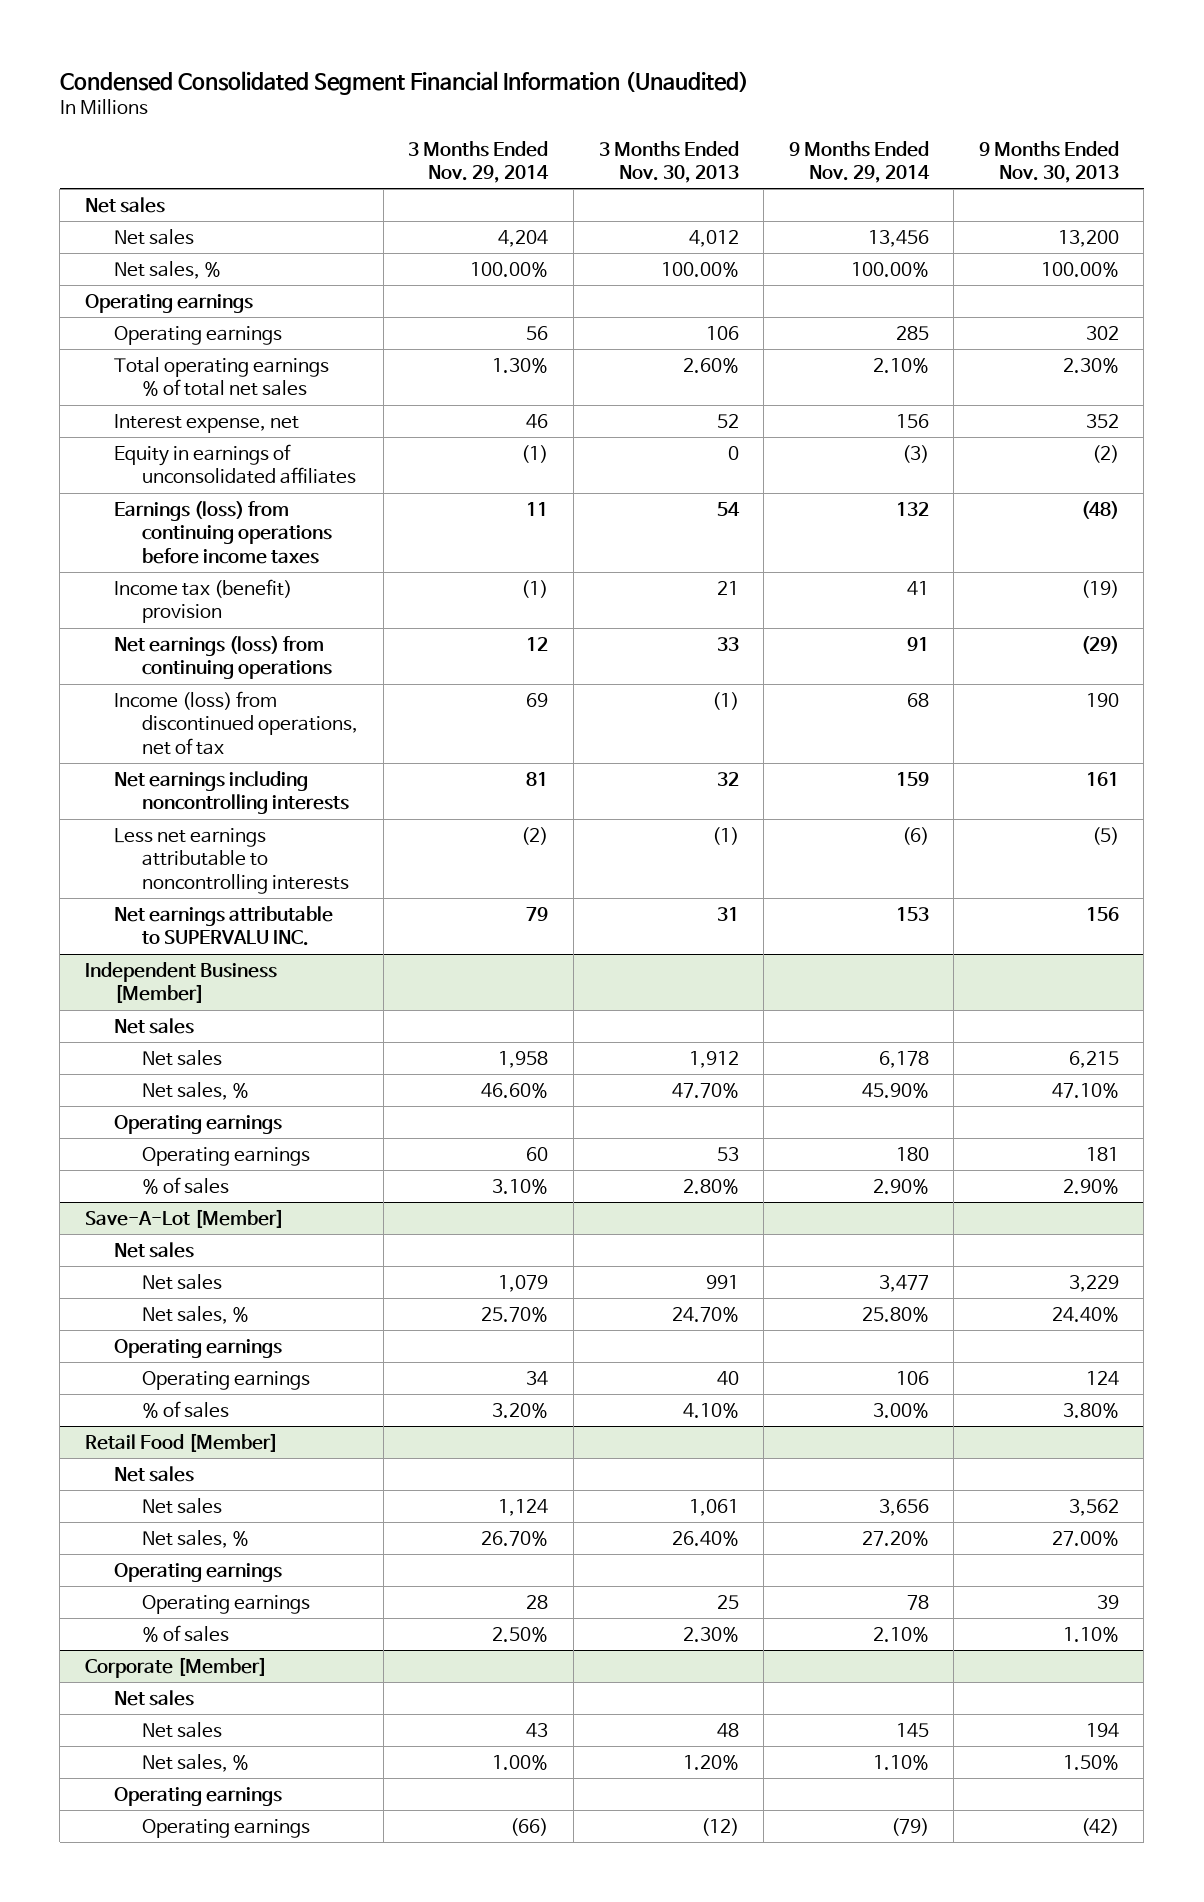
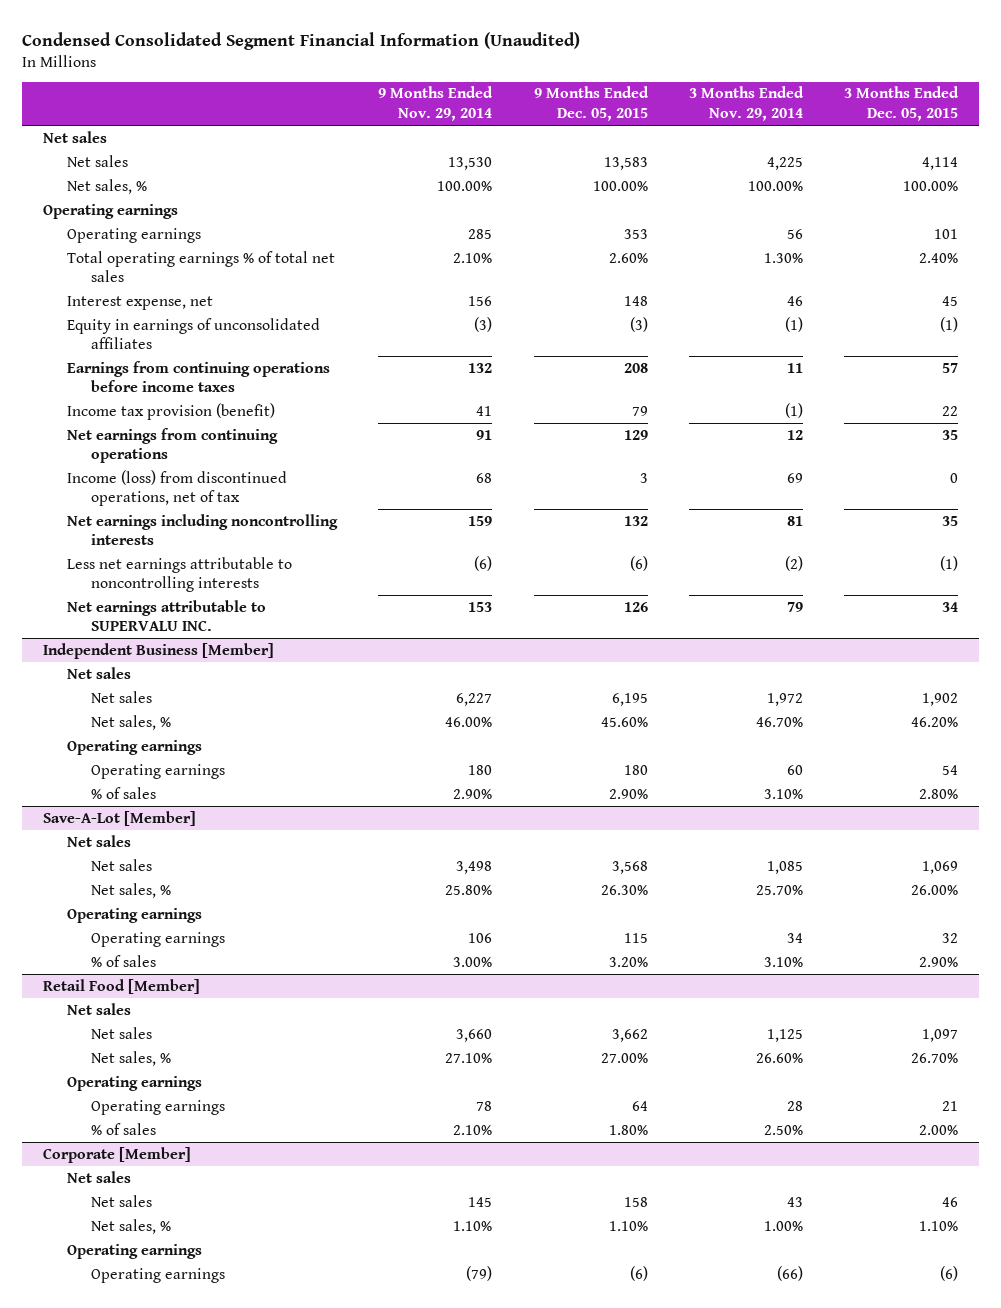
- | 3 Months Ended Nov. 29, 2014 | 3 Months Ended Nov. 30, 2013 | 9 Months Ended Nov. 29, 2014 | 9 Months Ended Nov. 30, 2013
+ | 9 Months Ended Nov. 29, 2014 | 9 Months Ended Dec. 05, 2015 | 3 Months Ended Nov. 29, 2014 | 3 Months Ended Dec. 05, 2015
- Net sales | 4,204 | 4,012 | 13,456 | 13,200
+ Net sales | 13,530 | 13,583 | 4,225 | 4,114
- Earnings (loss) from continuing operations before income taxes | 11 | 54 | 132 | (48)
- Income tax (benefit) provision | (1) | 21 | 41 | (19)
- Net earnings (loss) from continuing operations | 12 | 33 | 91 | (29)
+ Earnings from continuing operations before income taxes | 132 | 208 | 11 | 57
+ Income tax provision (benefit) | 41 | 79 | (1) | 22
+ Net earnings from continuing operations | 91 | 129 | 12 | 35
@ Independent Business [Member]
- Net sales | 1,958 | 1,912 | 6,178 | 6,215
- Net sales, % | 46.60% | 47.70% | 45.90% | 47.10%
+ Net sales | 6,227 | 6,195 | 1,972 | 1,902
+ Net sales, % | 46.00% | 45.60% | 46.70% | 46.20%
@ Save-A-Lot [Member]
- Net sales | 1,079 | 991 | 3,477 | 3,229
+ Net sales | 3,498 | 3,568 | 1,085 | 1,069
- % of sales | 3.20% | 4.10% | 3.00% | 3.80%
+ % of sales | 3.00% | 3.20% | 3.10% | 2.90%
@ Retail Food [Member]
- Net sales | 1,124 | 1,061 | 3,656 | 3,562
- Net sales, % | 26.70% | 26.40% | 27.20% | 27.00%
+ Net sales | 3,660 | 3,662 | 1,125 | 1,097
+ Net sales, % | 27.10% | 27.00% | 26.60% | 26.70%

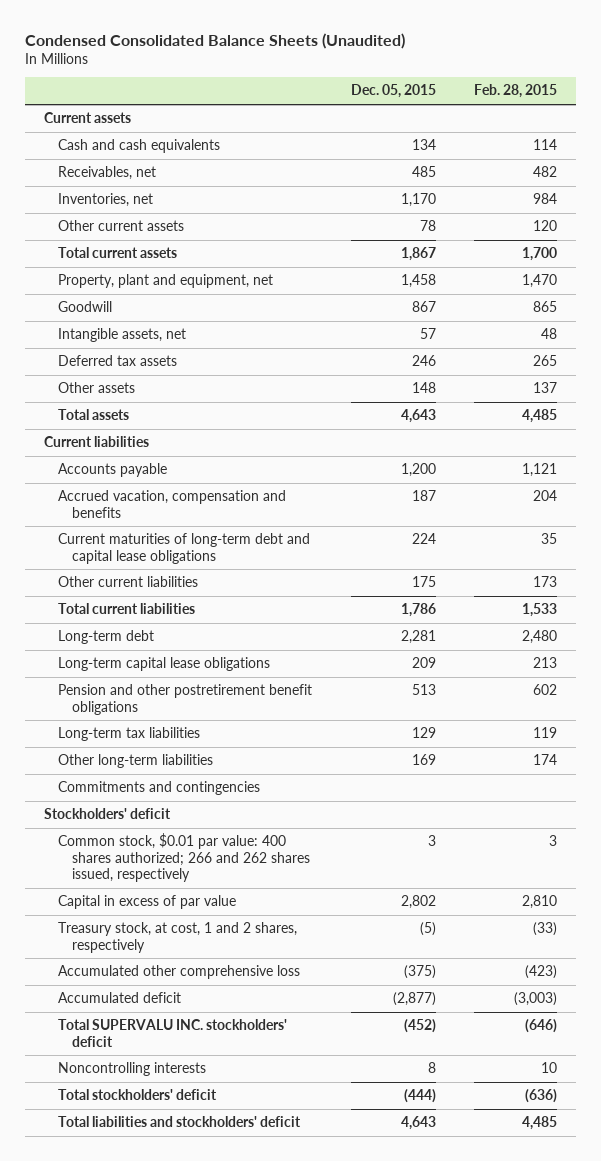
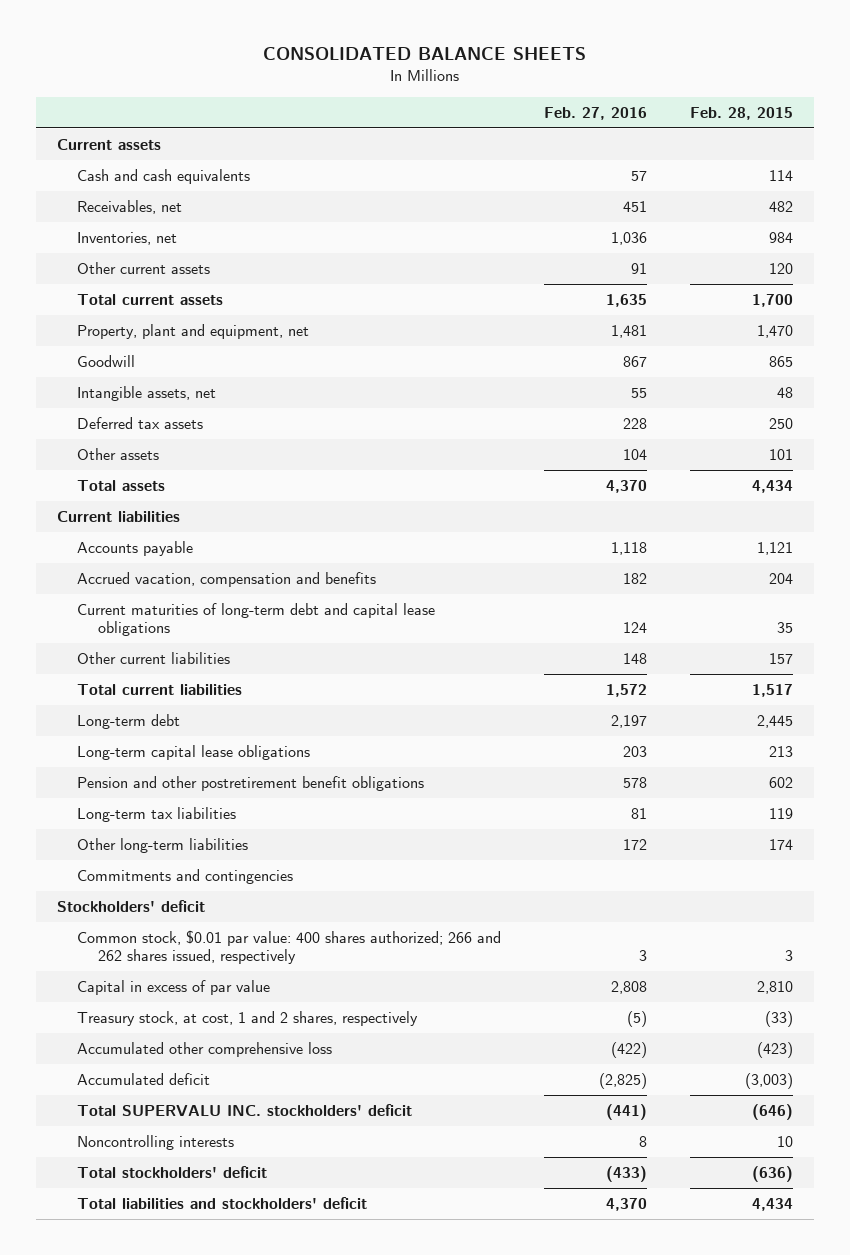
- Condensed Consolidated Balance Sheets (Unaudited)
+ CONSOLIDATED BALANCE SHEETS
- | Dec. 05, 2015 | Feb. 28, 2015
+ | Feb. 27, 2016 | Feb. 28, 2015
- Deferred tax assets | 246 | 265
- Other assets | 148 | 137
- Total assets | 4,643 | 4,485
+ Deferred tax assets | 228 | 250
+ Other assets | 104 | 101
+ Total assets | 4,370 | 4,434
- Other current liabilities | 175 | 173
- Total current liabilities | 1,786 | 1,533
- Long-term debt | 2,281 | 2,480
+ Other current liabilities | 148 | 157
+ Total current liabilities | 1,572 | 1,517
+ Long-term debt | 2,197 | 2,445
- Total liabilities and stockholders' deficit | 4,643 | 4,485
+ Total liabilities and stockholders' deficit | 4,370 | 4,434

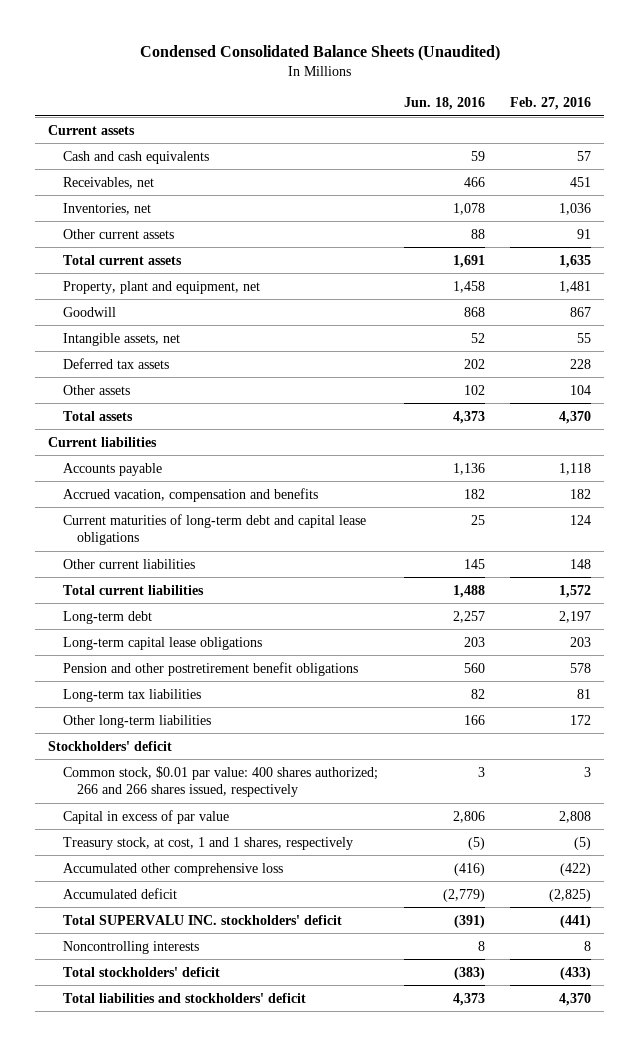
- CONSOLIDATED BALANCE SHEETS
+ Condensed Consolidated Balance Sheets (Unaudited)
- | Feb. 27, 2016 | Feb. 28, 2015
+ | Jun. 18, 2016 | Feb. 27, 2016
- Commitments and contingencies
- Common stock, $0.01 par value: 400 shares authorized; 266 and 262 shares issued, respectively | 3 | 3
+ Common stock, $0.01 par value: 400 shares authorized; 266 and 266 shares issued, respectively | 3 | 3
- Treasury stock, at cost, 1 and 2 shares, respectively | (5) | (33)
+ Treasury stock, at cost, 1 and 1 shares, respectively | (5) | (5)

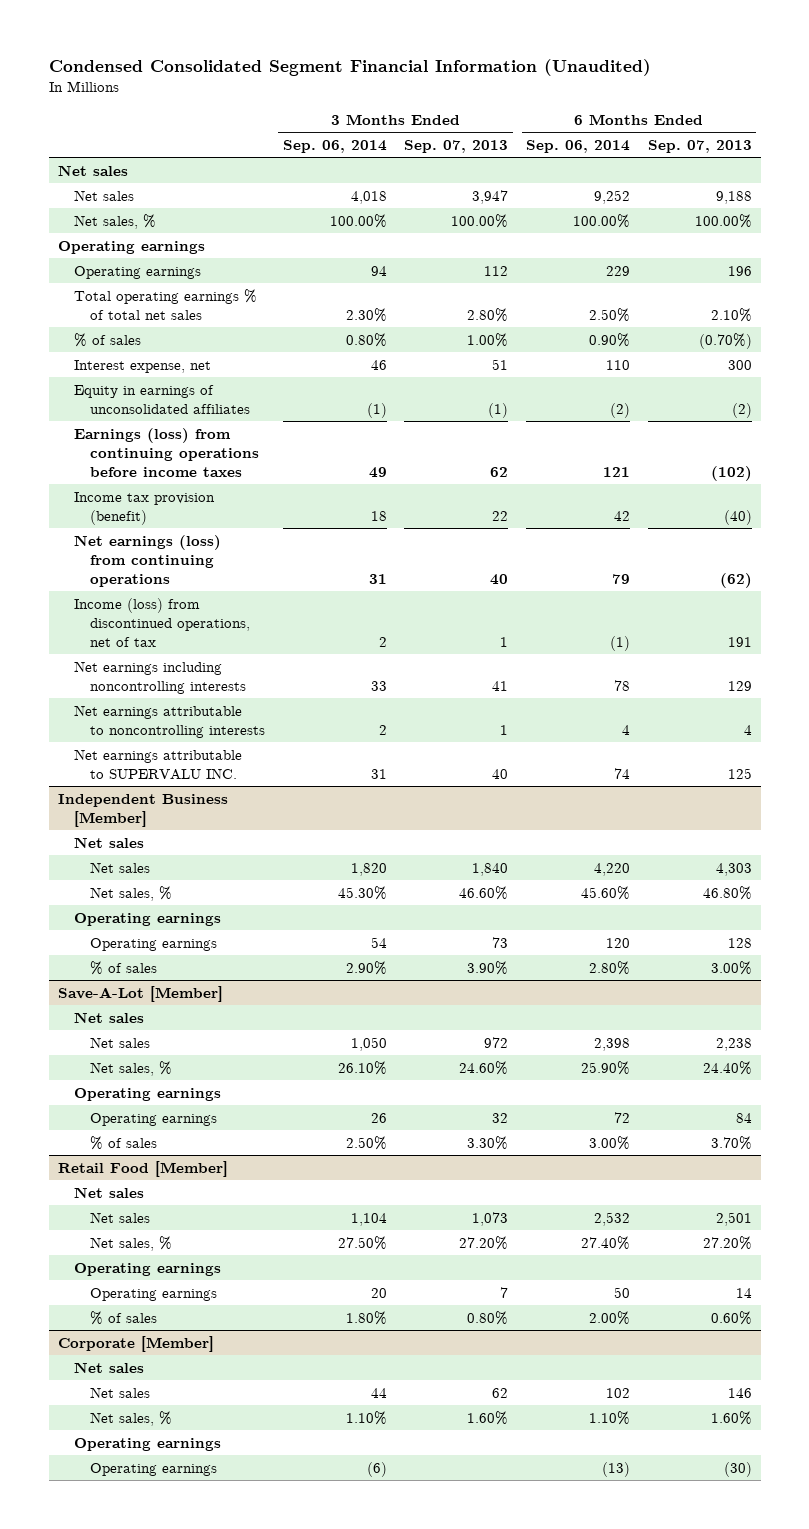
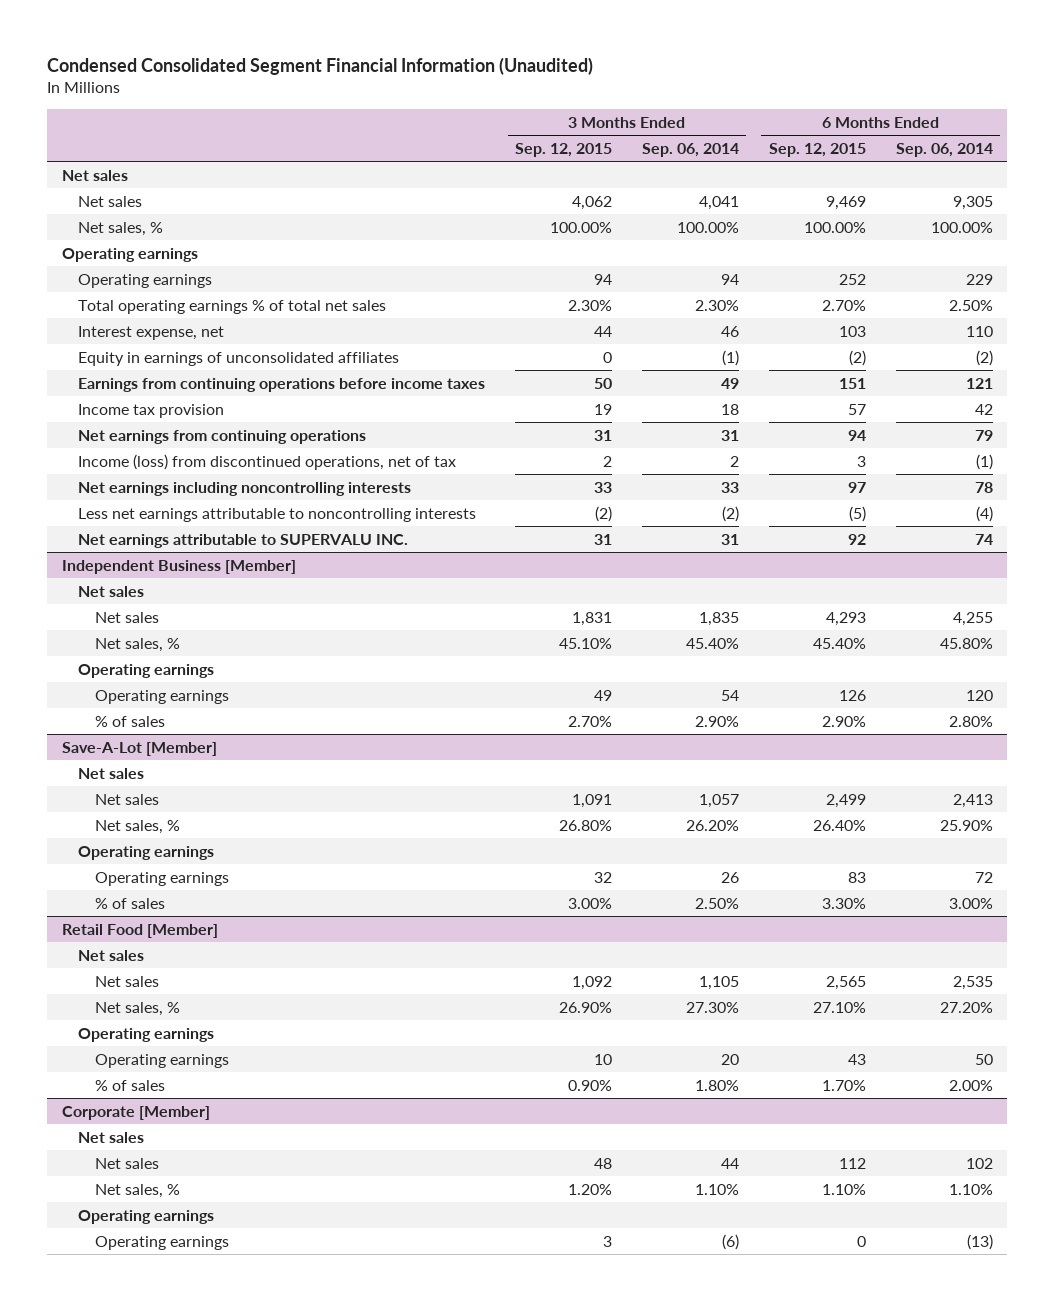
- | 3 Months Ended Sep. 06, 2014 | 3 Months Ended Sep. 07, 2013 | 6 Months Ended Sep. 06, 2014 | 6 Months Ended Sep. 07, 2013
+ | 3 Months Ended Sep. 12, 2015 | 3 Months Ended Sep. 06, 2014 | 6 Months Ended Sep. 12, 2015 | 6 Months Ended Sep. 06, 2014
- Net sales | 4,018 | 3,947 | 9,252 | 9,188
+ Net sales | 4,062 | 4,041 | 9,469 | 9,305
- % of sales | 0.80% | 1.00% | 0.90% | (0.70%)
- Earnings (loss) from continuing operations before income taxes | 49 | 62 | 121 | (102)
- Income tax provision (benefit) | 18 | 22 | 42 | (40)
- Net earnings (loss) from continuing operations | 31 | 40 | 79 | (62)
+ Earnings from continuing operations before income taxes | 50 | 49 | 151 | 121
+ Income tax provision | 19 | 18 | 57 | 42
+ Net earnings from continuing operations | 31 | 31 | 94 | 79
- Net earnings attributable to noncontrolling interests | 2 | 1 | 4 | 4
+ Less net earnings attributable to noncontrolling interests | (2) | (2) | (5) | (4)
@ Independent Business [Member]
- Net sales | 1,820 | 1,840 | 4,220 | 4,303
- Net sales, % | 45.30% | 46.60% | 45.60% | 46.80%
+ Net sales | 1,831 | 1,835 | 4,293 | 4,255
+ Net sales, % | 45.10% | 45.40% | 45.40% | 45.80%
@ Save-A-Lot [Member]
- Net sales | 1,050 | 972 | 2,398 | 2,238
- Net sales, % | 26.10% | 24.60% | 25.90% | 24.40%
+ Net sales | 1,091 | 1,057 | 2,499 | 2,413
+ Net sales, % | 26.80% | 26.20% | 26.40% | 25.90%
@ Retail Food [Member]
- Net sales | 1,104 | 1,073 | 2,532 | 2,501
- Net sales, % | 27.50% | 27.20% | 27.40% | 27.20%
+ Net sales | 1,092 | 1,105 | 2,565 | 2,535
+ Net sales, % | 26.90% | 27.30% | 27.10% | 27.20%

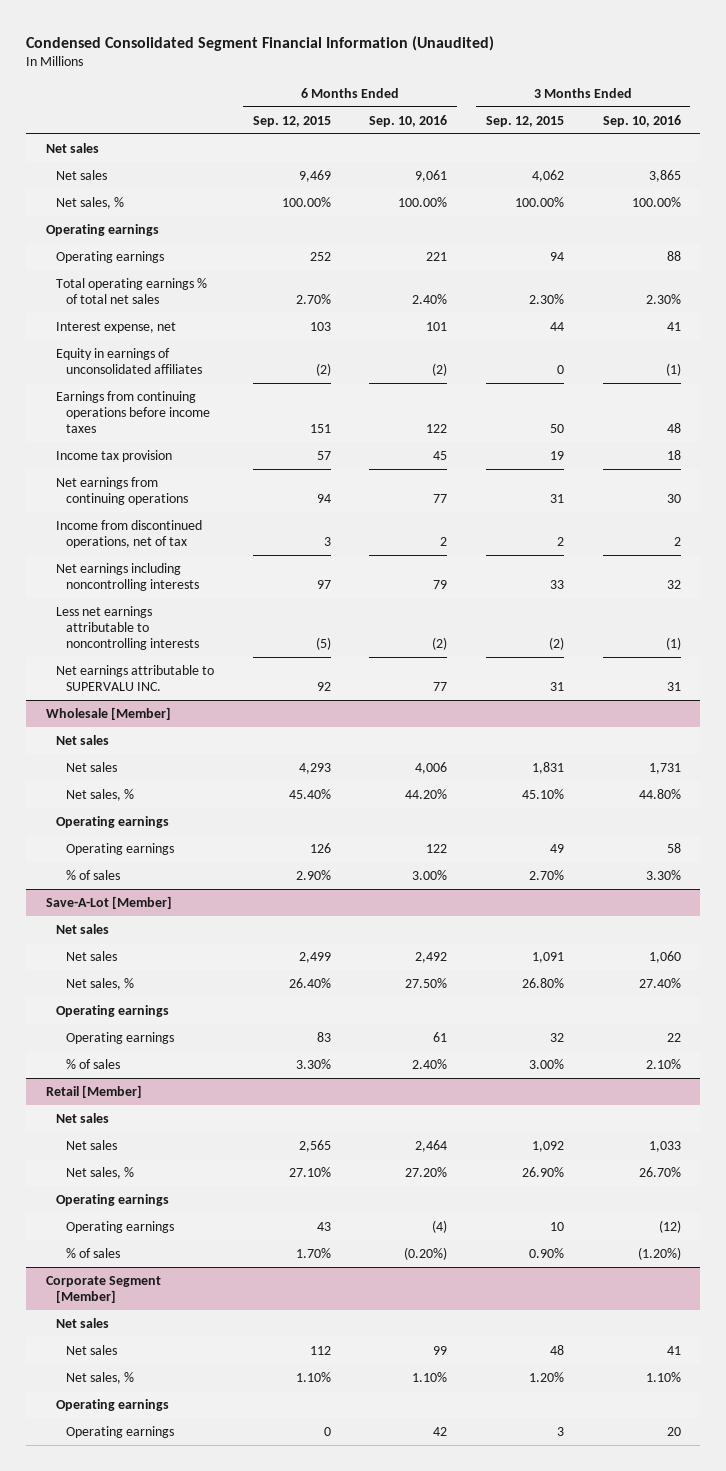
- | 3 Months Ended Sep. 12, 2015 | 3 Months Ended Sep. 06, 2014 | 6 Months Ended Sep. 12, 2015 | 6 Months Ended Sep. 06, 2014
+ | 6 Months Ended Sep. 12, 2015 | 6 Months Ended Sep. 10, 2016 | 3 Months Ended Sep. 12, 2015 | 3 Months Ended Sep. 10, 2016
- Income (loss) from discontinued operations, net of tax | 2 | 2 | 3 | (1)
+ Income from discontinued operations, net of tax | 3 | 2 | 2 | 2
- Independent Business [Member]
+ Wholesale [Member]
- Retail Food [Member]
+ Retail [Member]
- Corporate [Member]
+ Corporate Segment [Member]

